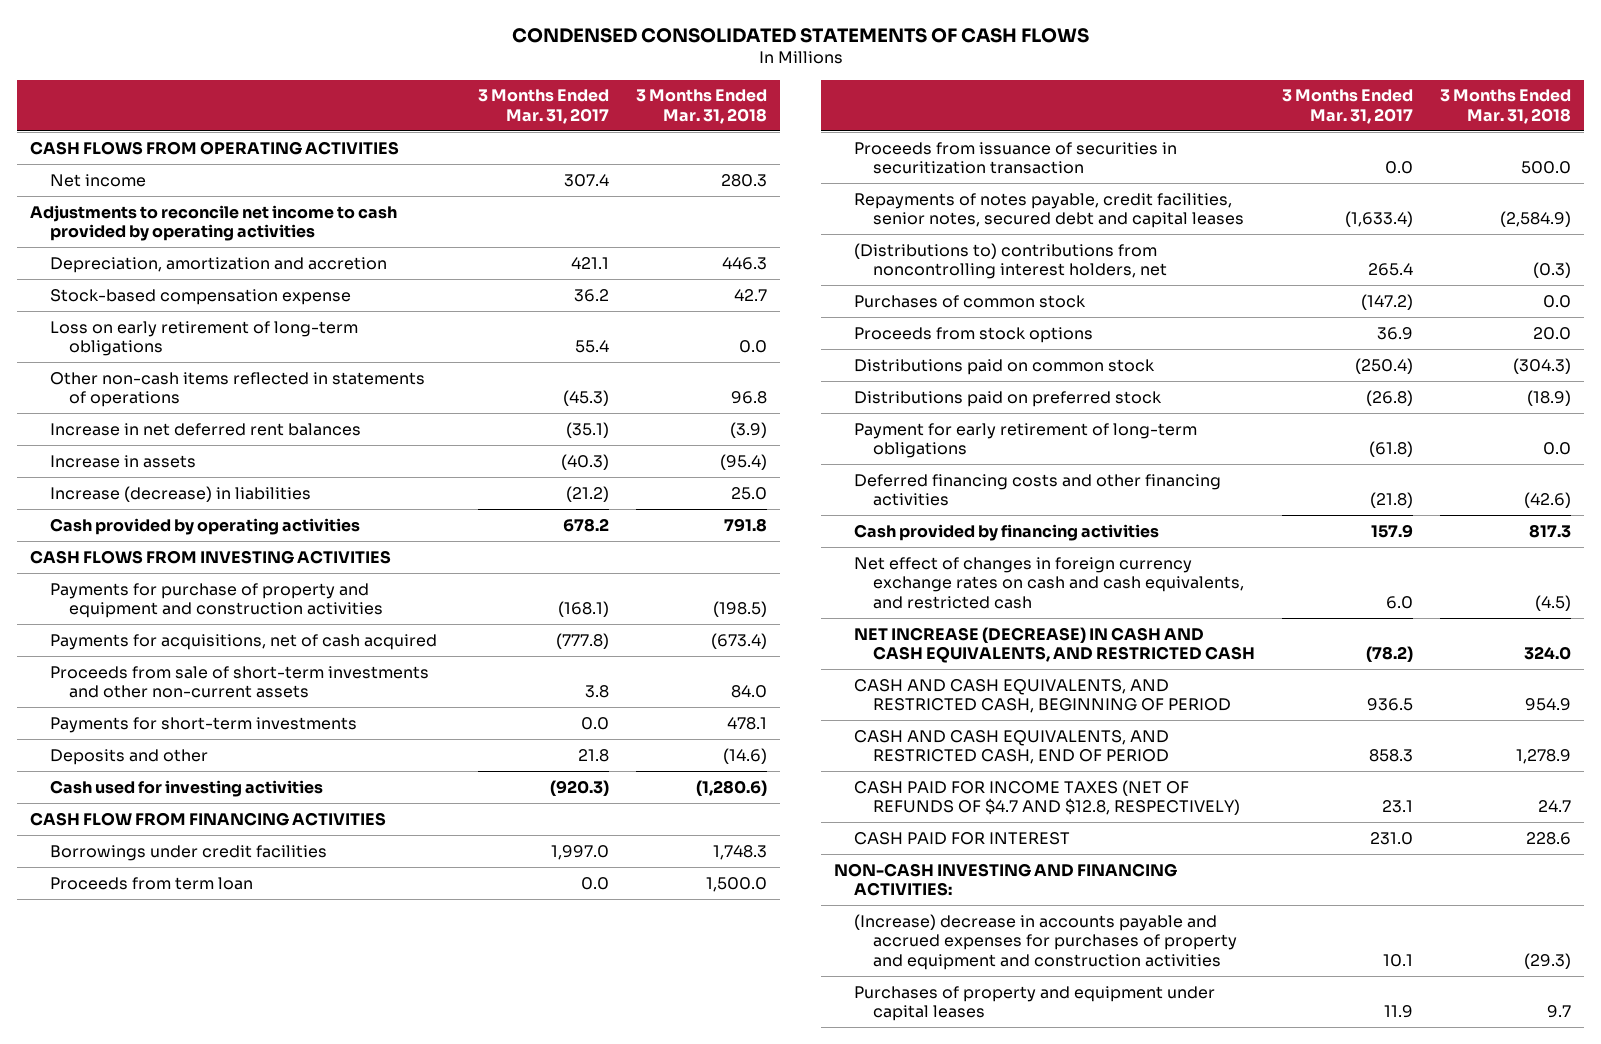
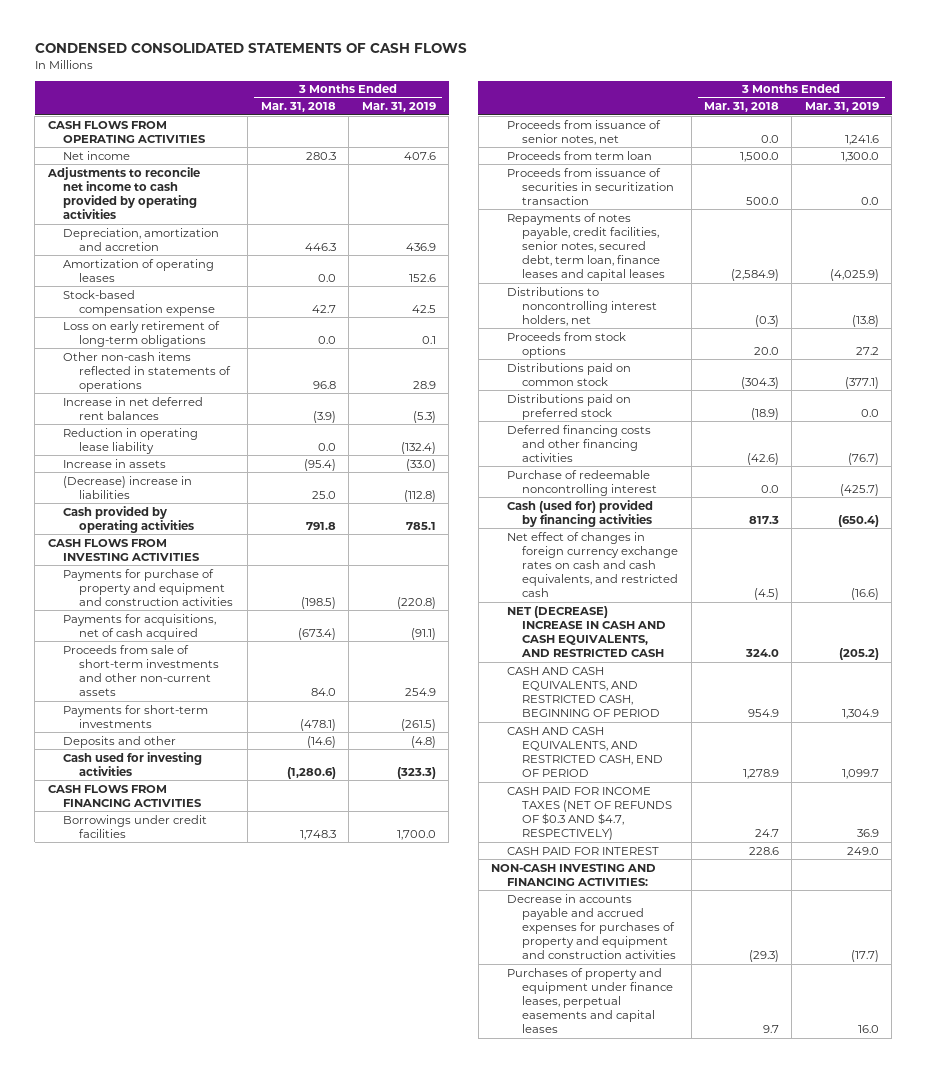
- | 3 Months Ended Mar. 31, 2017 | 3 Months Ended Mar. 31, 2018
+ | 3 Months Ended Mar. 31, 2018 | 3 Months Ended Mar. 31, 2019
+ Amortization of operating leases | 0.0 | 152.6
+ Reduction in operating lease liability | 0.0 | (132.4)
- Increase (decrease) in liabilities | (21.2) | 25.0
+ (Decrease) increase in liabilities | 25.0 | (112.8)
- Payments for short-term investments | 0.0 | 478.1
+ Payments for short-term investments | (478.1) | (261.5)
- CASH FLOW FROM FINANCING ACTIVITIES
+ CASH FLOWS FROM FINANCING ACTIVITIES
+ Proceeds from issuance of senior notes, net | 0.0 | 1,241.6
- Repayments of notes payable, credit facilities, senior notes, secured debt and capital leases | (1,633.4) | (2,584.9)
- (Distributions to) contributions from noncontrolling interest holders, net | 265.4 | (0.3)
- Purchases of common stock | (147.2) | 0.0
+ Repayments of notes payable, credit facilities, senior notes, secured debt, term loan, finance leases and capital leases | (2,584.9) | (4,025.9)
+ Distributions to noncontrolling interest holders, net | (0.3) | (13.8)
- Payment for early retirement of long-term obligations | (61.8) | 0.0
- Cash provided by financing activities | 157.9 | 817.3
+ Purchase of redeemable noncontrolling interest | 0.0 | (425.7)
+ Cash (used for) provided by financing activities | 817.3 | (650.4)
- NET INCREASE (DECREASE) IN CASH AND CASH EQUIVALENTS, AND RESTRICTED CASH | (78.2) | 324.0
+ NET (DECREASE) INCREASE IN CASH AND CASH EQUIVALENTS, AND RESTRICTED CASH | 324.0 | (205.2)
- CASH PAID FOR INCOME TAXES (NET OF REFUNDS OF $4.7 AND $12.8, RESPECTIVELY) | 23.1 | 24.7
+ CASH PAID FOR INCOME TAXES (NET OF REFUNDS OF $0.3 AND $4.7, RESPECTIVELY) | 24.7 | 36.9
- (Increase) decrease in accounts payable and accrued expenses for purchases of property and equipment and construction activities | 10.1 | (29.3)
- Purchases of property and equipment under capital leases | 11.9 | 9.7
+ Decrease in accounts payable and accrued expenses for purchases of property and equipment and construction activities | (29.3) | (17.7)
+ Purchases of property and equipment under finance leases, perpetual easements and capital leases | 9.7 | 16.0

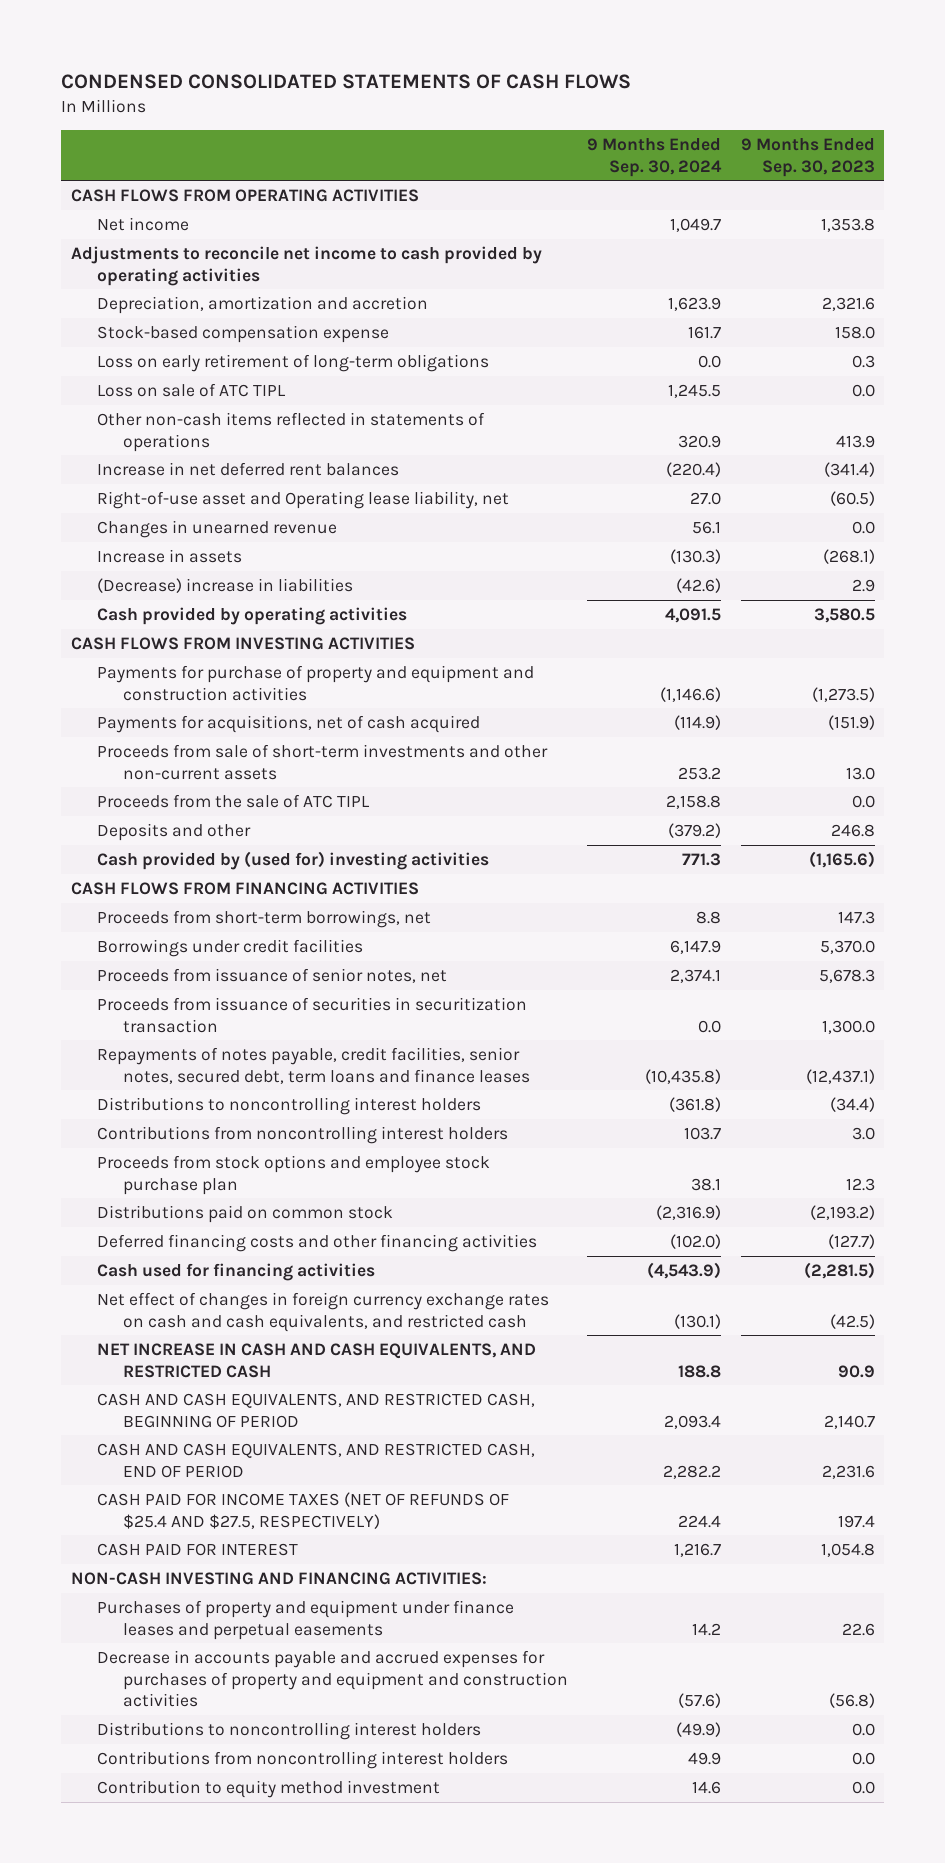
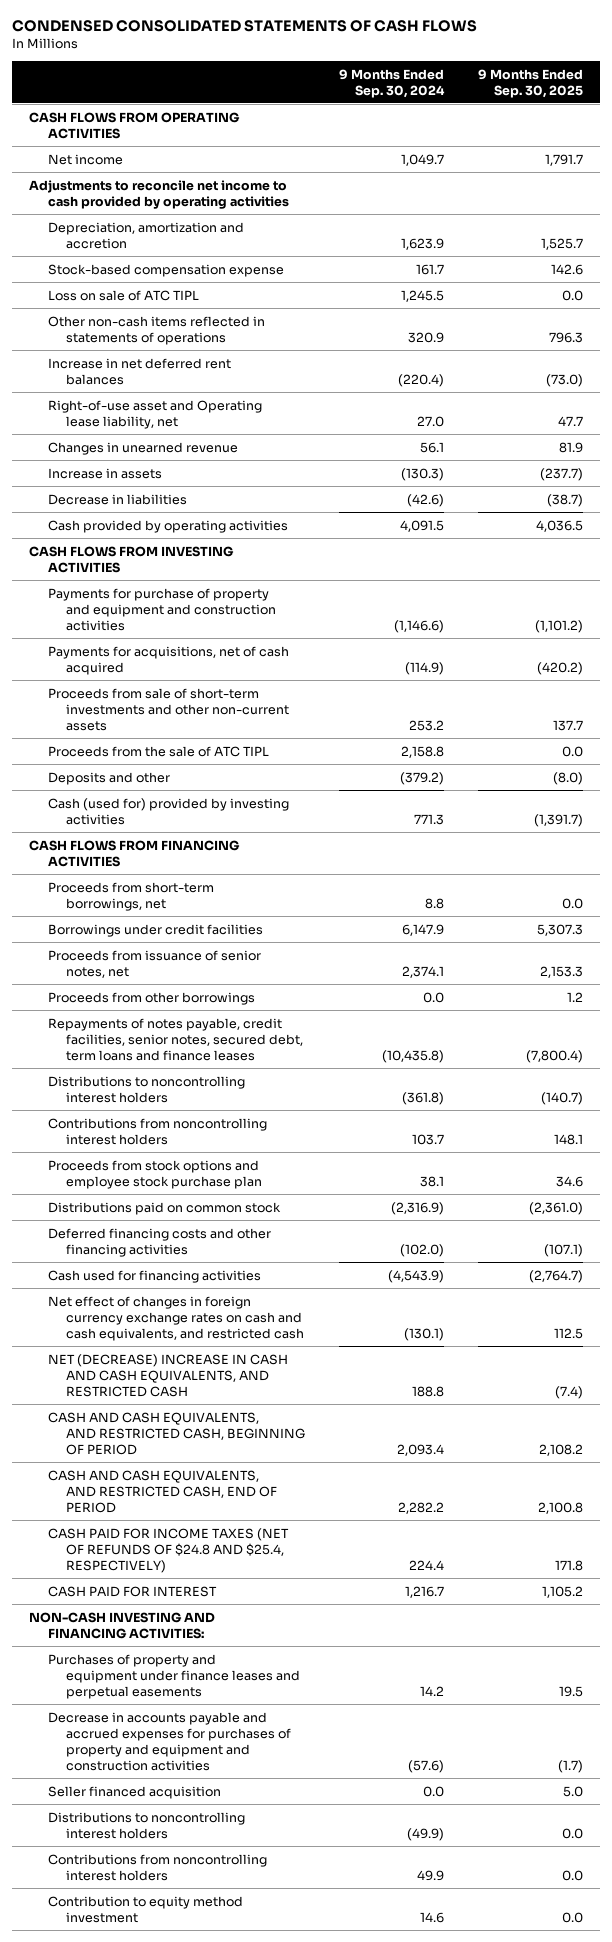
- | 9 Months Ended Sep. 30, 2024 | 9 Months Ended Sep. 30, 2023
+ | 9 Months Ended Sep. 30, 2024 | 9 Months Ended Sep. 30, 2025
- Loss on early retirement of long-term obligations | 0.0 | 0.3
- (Decrease) increase in liabilities | (42.6) | 2.9
+ Decrease in liabilities | (42.6) | (38.7)
- Cash provided by (used for) investing activities | 771.3 | (1,165.6)
+ Cash (used for) provided by investing activities | 771.3 | (1,391.7)
- Proceeds from issuance of securities in securitization transaction | 0.0 | 1,300.0
+ Proceeds from other borrowings | 0.0 | 1.2
- NET INCREASE IN CASH AND CASH EQUIVALENTS, AND RESTRICTED CASH | 188.8 | 90.9
+ NET (DECREASE) INCREASE IN CASH AND CASH EQUIVALENTS, AND RESTRICTED CASH | 188.8 | (7.4)
- CASH PAID FOR INCOME TAXES (NET OF REFUNDS OF $25.4 AND $27.5, RESPECTIVELY) | 224.4 | 197.4
+ CASH PAID FOR INCOME TAXES (NET OF REFUNDS OF $24.8 AND $25.4, RESPECTIVELY) | 224.4 | 171.8
+ Seller financed acquisition | 0.0 | 5.0

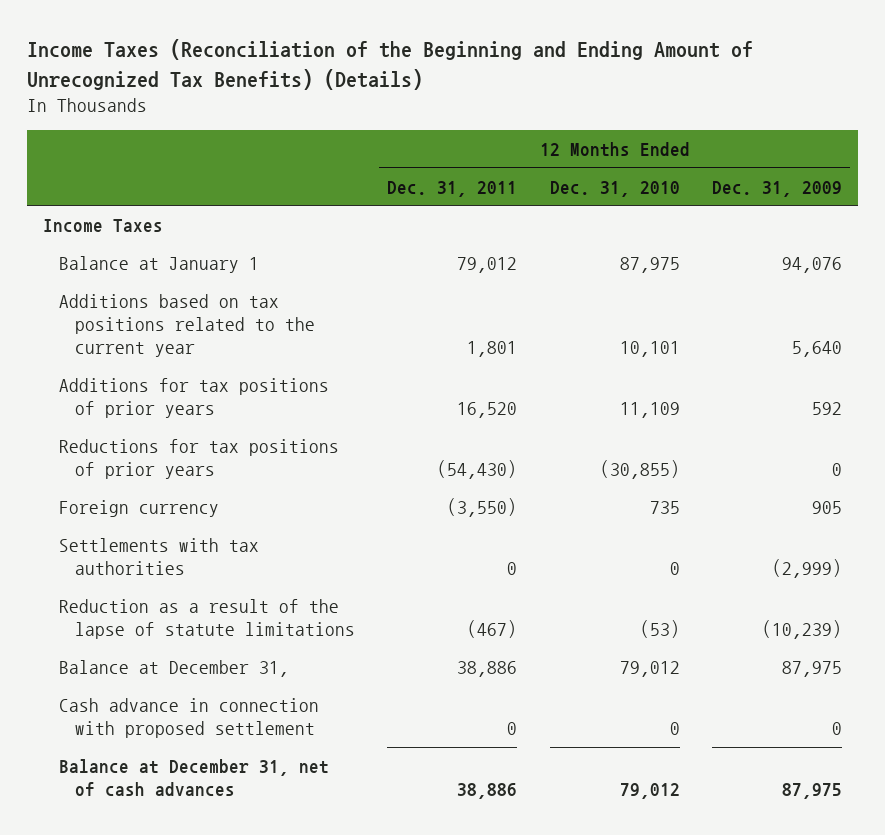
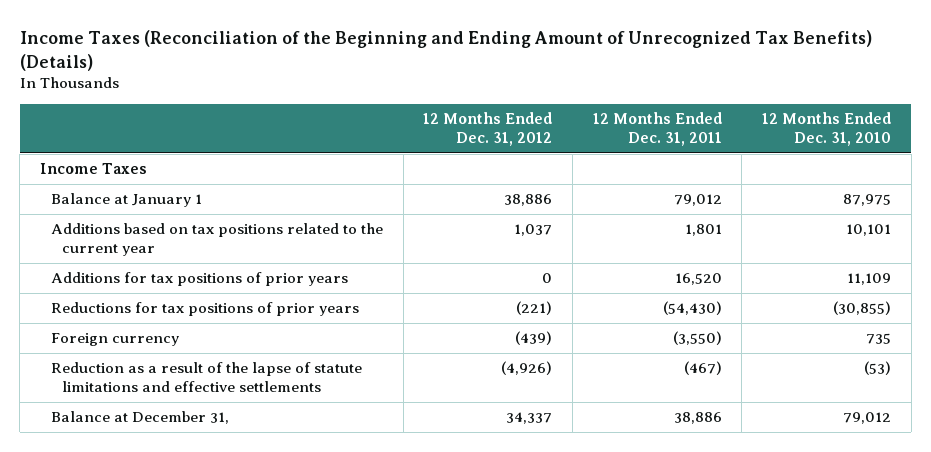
- | 12 Months Ended Dec. 31, 2011 | 12 Months Ended Dec. 31, 2010 | 12 Months Ended Dec. 31, 2009
+ | 12 Months Ended Dec. 31, 2012 | 12 Months Ended Dec. 31, 2011 | 12 Months Ended Dec. 31, 2010
- Settlements with tax authorities | 0 | 0 | (2,999)
- Reduction as a result of the lapse of statute limitations | (467) | (53) | (10,239)
+ Reduction as a result of the lapse of statute limitations and effective settlements | (4,926) | (467) | (53)
- Cash advance in connection with proposed settlement | 0 | 0 | 0
- Balance at December 31, net of cash advances | 38,886 | 79,012 | 87,975

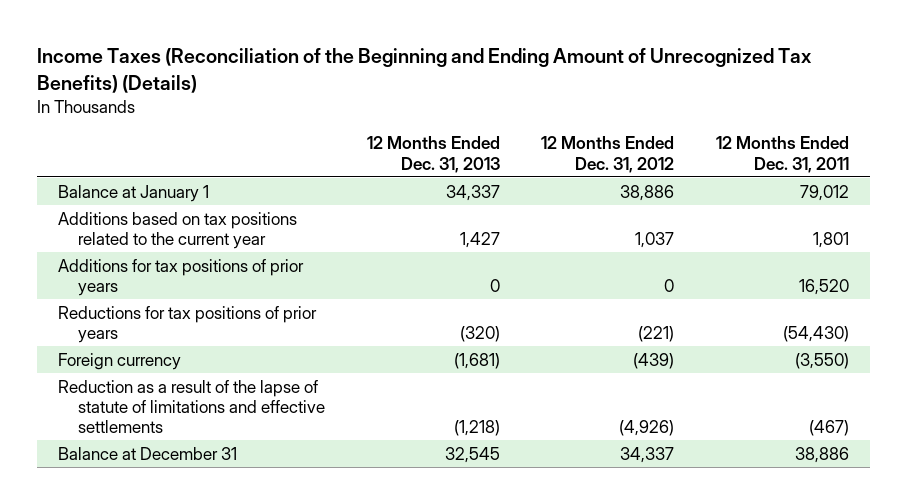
- | 12 Months Ended Dec. 31, 2012 | 12 Months Ended Dec. 31, 2011 | 12 Months Ended Dec. 31, 2010
+ | 12 Months Ended Dec. 31, 2013 | 12 Months Ended Dec. 31, 2012 | 12 Months Ended Dec. 31, 2011
- Income Taxes
- Reduction as a result of the lapse of statute limitations and effective settlements | (4,926) | (467) | (53)
- Balance at December 31, | 34,337 | 38,886 | 79,012
+ Reduction as a result of the lapse of statute of limitations and effective settlements | (1,218) | (4,926) | (467)
+ Balance at December 31 | 32,545 | 34,337 | 38,886

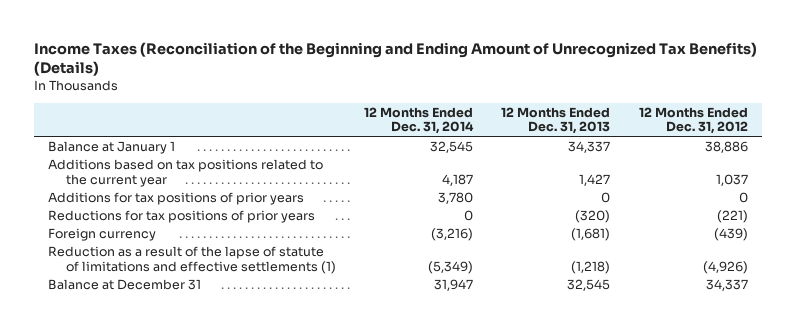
- | 12 Months Ended Dec. 31, 2013 | 12 Months Ended Dec. 31, 2012 | 12 Months Ended Dec. 31, 2011
+ | 12 Months Ended Dec. 31, 2014 | 12 Months Ended Dec. 31, 2013 | 12 Months Ended Dec. 31, 2012
- Reduction as a result of the lapse of statute of limitations and effective settlements | (1,218) | (4,926) | (467)
+ Reduction as a result of the lapse of statute of limitations and effective settlements (1) | (5,349) | (1,218) | (4,926)

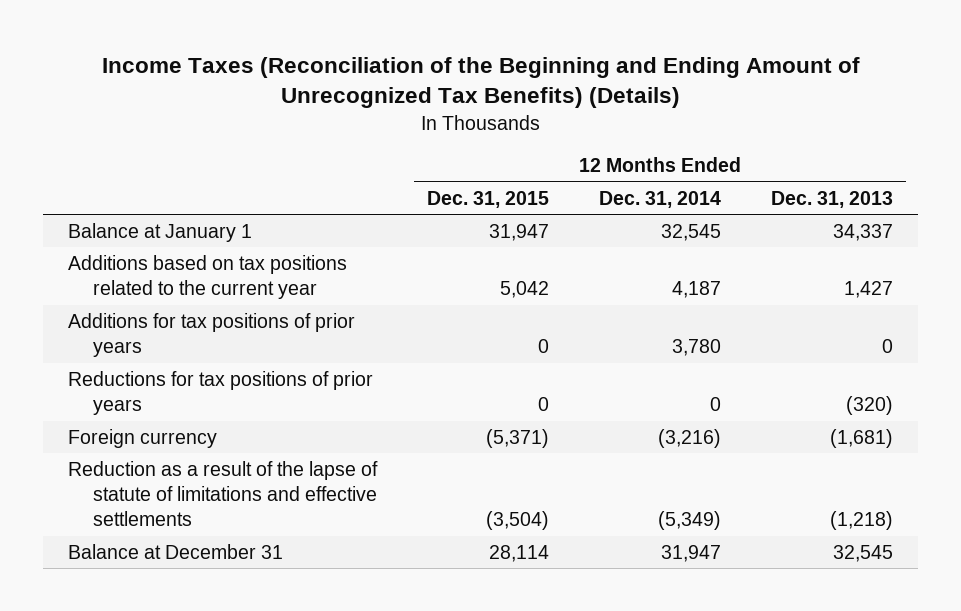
- | 12 Months Ended Dec. 31, 2014 | 12 Months Ended Dec. 31, 2013 | 12 Months Ended Dec. 31, 2012
+ | 12 Months Ended Dec. 31, 2015 | 12 Months Ended Dec. 31, 2014 | 12 Months Ended Dec. 31, 2013
- Reduction as a result of the lapse of statute of limitations and effective settlements (1) | (5,349) | (1,218) | (4,926)
+ Reduction as a result of the lapse of statute of limitations and effective settlements | (3,504) | (5,349) | (1,218)

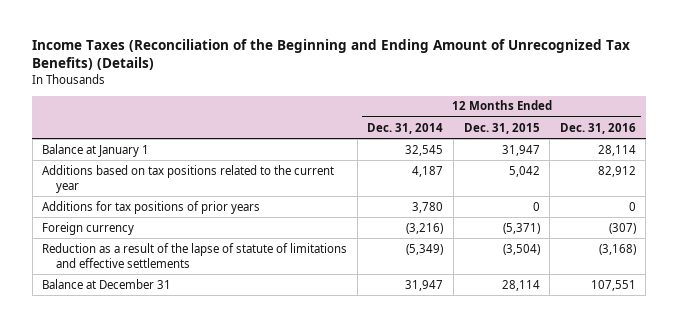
- | 12 Months Ended Dec. 31, 2015 | 12 Months Ended Dec. 31, 2014 | 12 Months Ended Dec. 31, 2013
+ | 12 Months Ended Dec. 31, 2014 | 12 Months Ended Dec. 31, 2015 | 12 Months Ended Dec. 31, 2016
- Reductions for tax positions of prior years | 0 | 0 | (320)

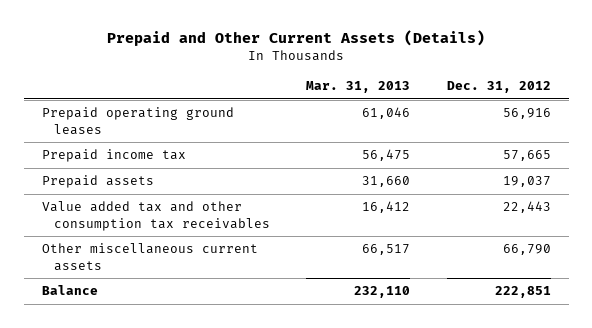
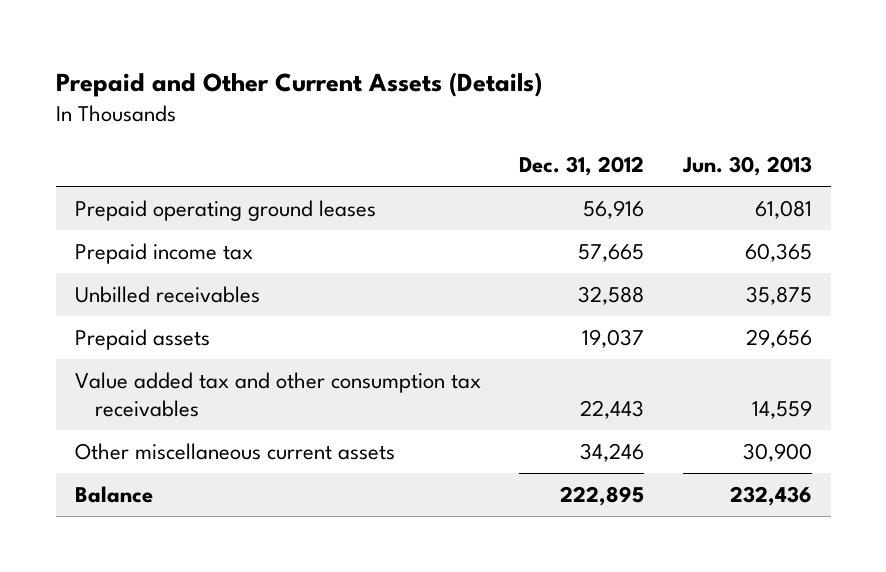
- | Mar. 31, 2013 | Dec. 31, 2012
+ | Dec. 31, 2012 | Jun. 30, 2013
+ Unbilled receivables | 32,588 | 35,875
- Other miscellaneous current assets | 66,517 | 66,790
- Balance | 232,110 | 222,851
+ Other miscellaneous current assets | 34,246 | 30,900
+ Balance | 222,895 | 232,436

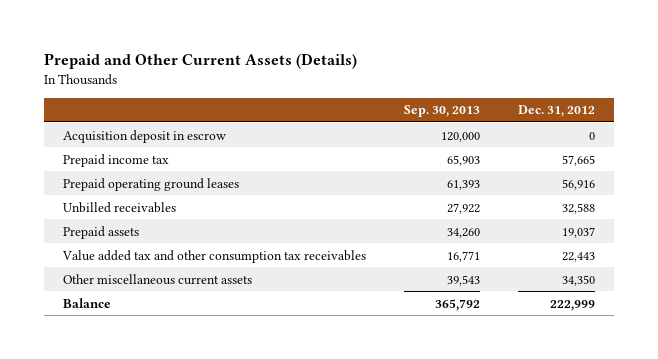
- | Dec. 31, 2012 | Jun. 30, 2013
+ | Sep. 30, 2013 | Dec. 31, 2012
+ Acquisition deposit in escrow | 120,000 | 0
moved down: Prepaid operating ground leases | 61,393 | 56,916
- Other miscellaneous current assets | 34,246 | 30,900
- Balance | 222,895 | 232,436
+ Other miscellaneous current assets | 39,543 | 34,350
+ Balance | 365,792 | 222,999

